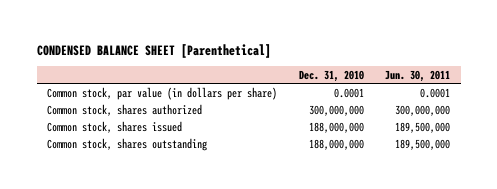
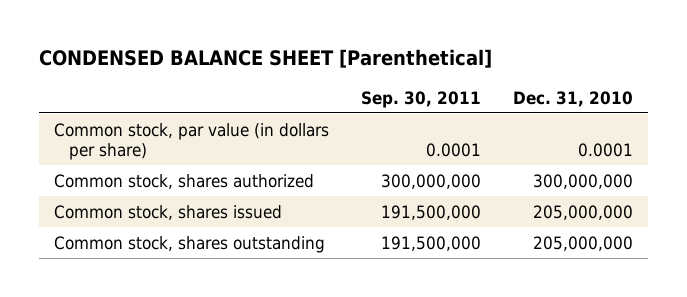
- | Dec. 31, 2010 | Jun. 30, 2011
+ | Sep. 30, 2011 | Dec. 31, 2010
- Common stock, shares issued | 188,000,000 | 189,500,000
- Common stock, shares outstanding | 188,000,000 | 189,500,000
+ Common stock, shares issued | 191,500,000 | 205,000,000
+ Common stock, shares outstanding | 191,500,000 | 205,000,000

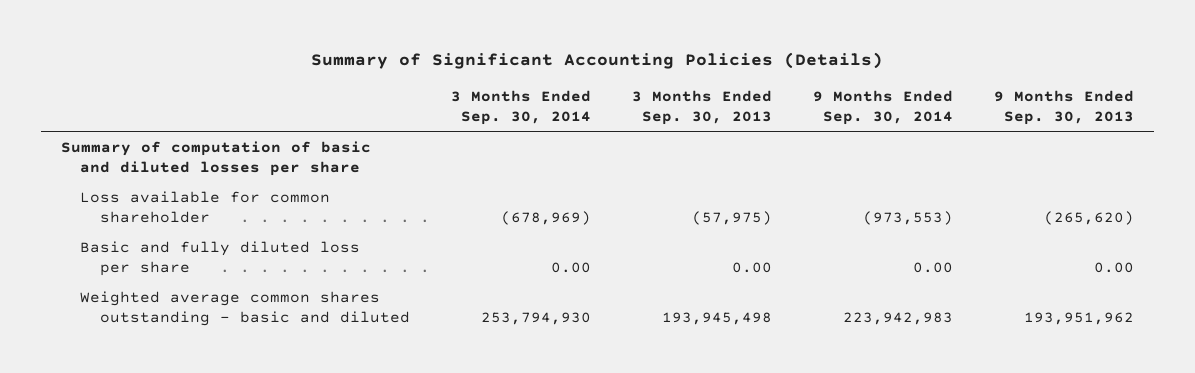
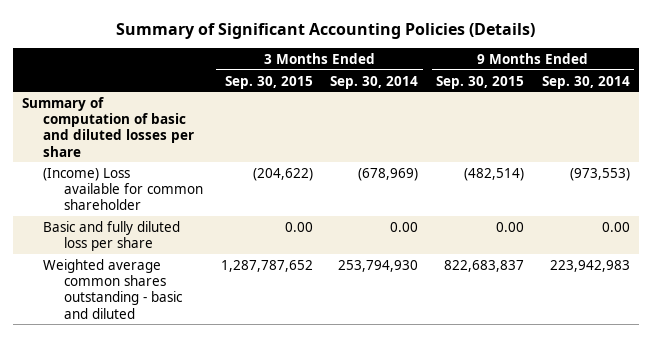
- | 3 Months Ended Sep. 30, 2014 | 3 Months Ended Sep. 30, 2013 | 9 Months Ended Sep. 30, 2014 | 9 Months Ended Sep. 30, 2013
+ | 3 Months Ended Sep. 30, 2015 | 3 Months Ended Sep. 30, 2014 | 9 Months Ended Sep. 30, 2015 | 9 Months Ended Sep. 30, 2014
- Loss available for common shareholder | (678,969) | (57,975) | (973,553) | (265,620)
+ (Income) Loss available for common shareholder | (204,622) | (678,969) | (482,514) | (973,553)

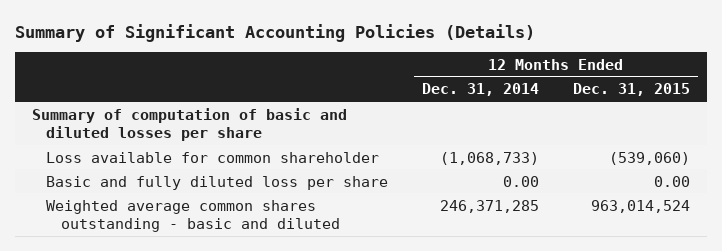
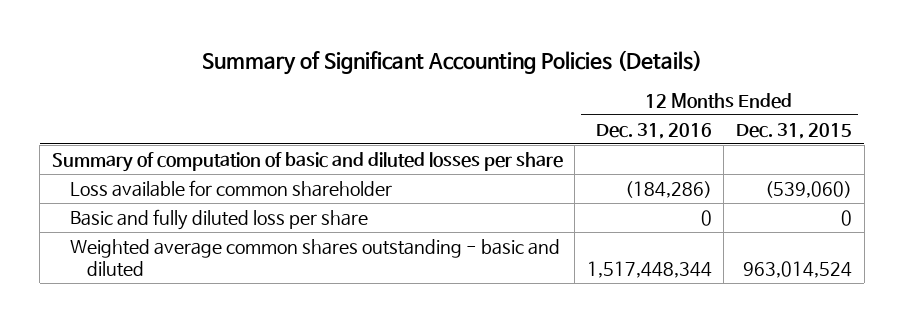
- | 12 Months Ended Dec. 31, 2014 | 12 Months Ended Dec. 31, 2015
+ | 12 Months Ended Dec. 31, 2016 | 12 Months Ended Dec. 31, 2015
- Basic and fully diluted loss per share | 0.00 | 0.00
+ Basic and fully diluted loss per share | 0 | 0

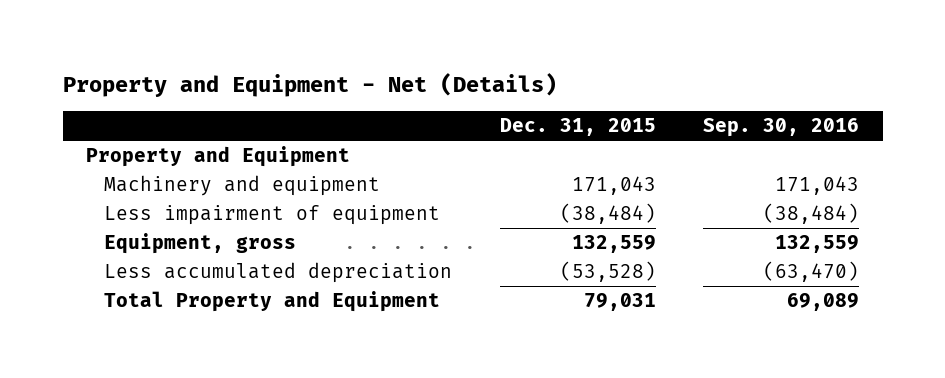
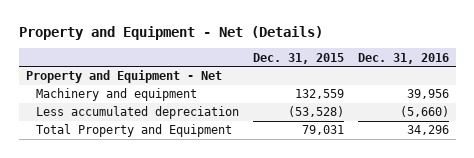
- | Dec. 31, 2015 | Sep. 30, 2016
+ | Dec. 31, 2015 | Dec. 31, 2016
- Property and Equipment
- Machinery and equipment | 171,043 | 171,043
- Less impairment of equipment | (38,484) | (38,484)
- Equipment, gross | 132,559 | 132,559
+ Property and Equipment - Net
+ Machinery and equipment | 132,559 | 39,956

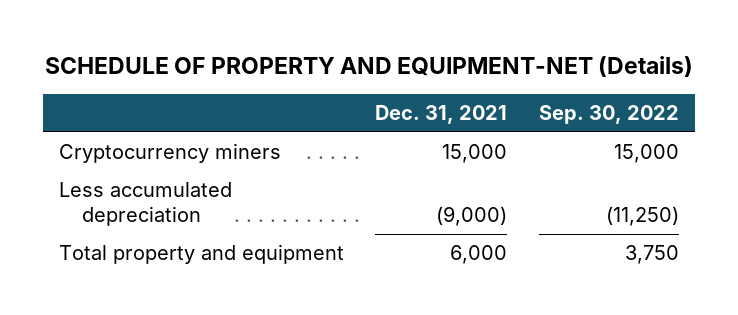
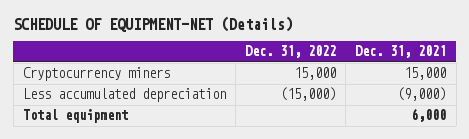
- SCHEDULE OF PROPERTY AND EQUIPMENT-NET (Details)
+ SCHEDULE OF EQUIPMENT-NET (Details)
- | Dec. 31, 2021 | Sep. 30, 2022
+ | Dec. 31, 2022 | Dec. 31, 2021
- Total property and equipment | 6,000 | 3,750
+ Total equipment | | 6,000

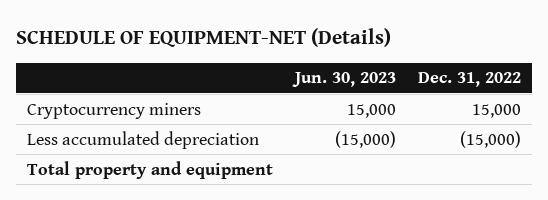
- | Dec. 31, 2022 | Dec. 31, 2021
+ | Jun. 30, 2023 | Dec. 31, 2022
- Total equipment | | 6,000
+ Total property and equipment

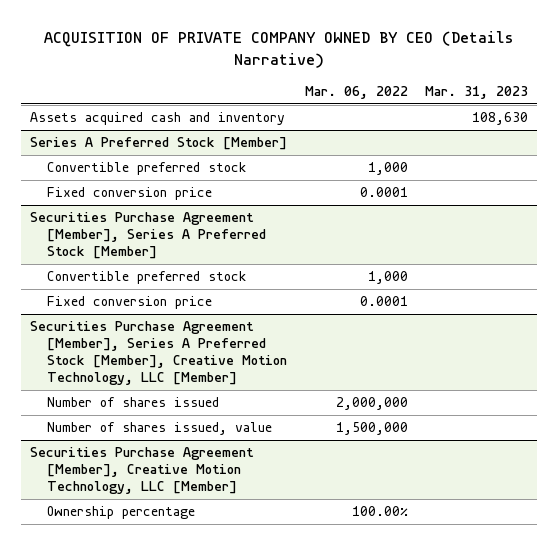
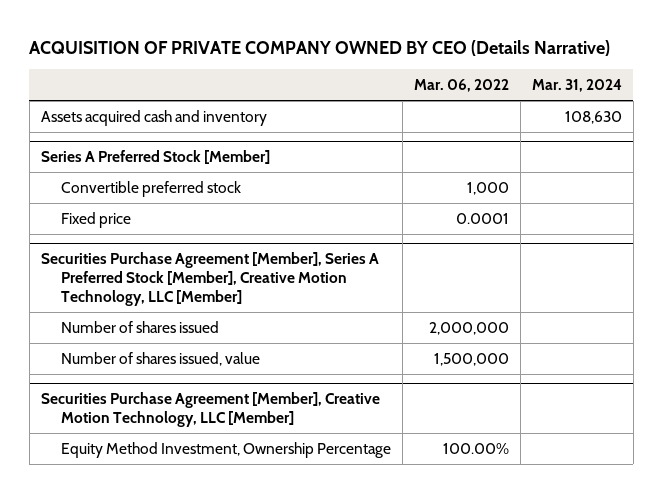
- | Mar. 06, 2022 | Mar. 31, 2023
+ | Mar. 06, 2022 | Mar. 31, 2024
@ Series A Preferred Stock [Member]
- Fixed conversion price | 0.0001 |
- Securities Purchase Agreement [Member], Series A Preferred Stock [Member]
- Convertible preferred stock | 1,000 |
- Fixed conversion price | 0.0001 |
@ Series A Preferred Stock [Member]
+ Fixed price | 0.0001 |
@ Securities Purchase Agreement [Member], Creative Motion Technology, LLC [Member]
- Ownership percentage | 100.00% |
+ Equity Method Investment, Ownership Percentage | 100.00% |

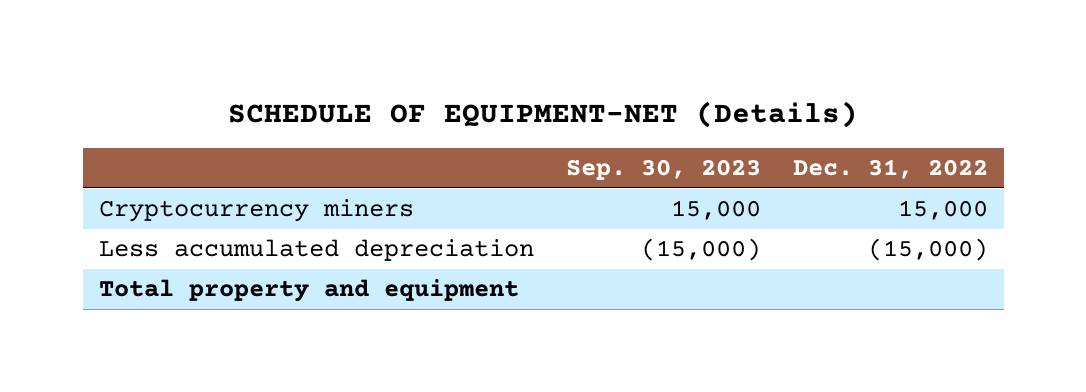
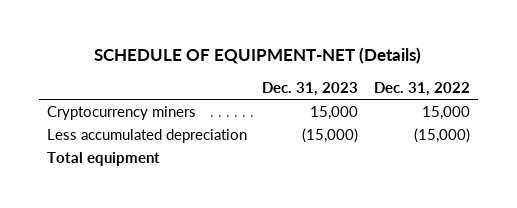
- | Sep. 30, 2023 | Dec. 31, 2022
+ | Dec. 31, 2023 | Dec. 31, 2022
- Total property and equipment
+ Total equipment

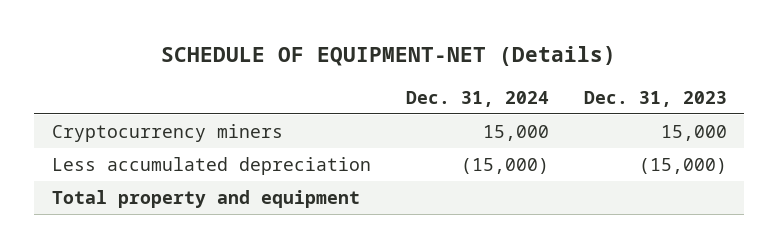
- | Dec. 31, 2023 | Dec. 31, 2022
+ | Dec. 31, 2024 | Dec. 31, 2023
- Total equipment
+ Total property and equipment

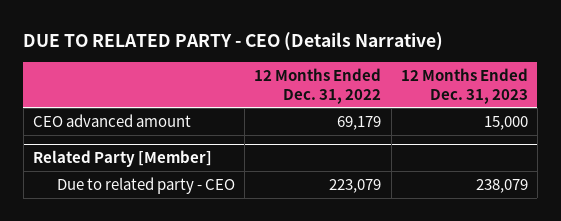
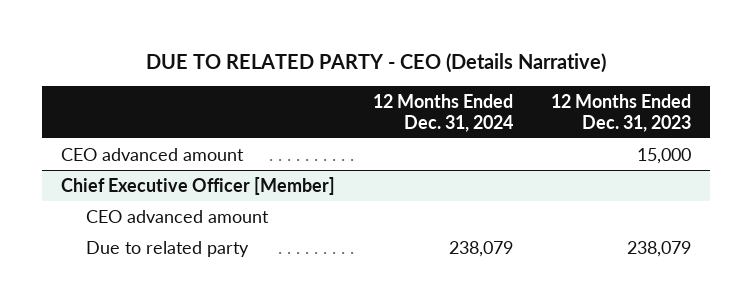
- | 12 Months Ended Dec. 31, 2022 | 12 Months Ended Dec. 31, 2023
+ | 12 Months Ended Dec. 31, 2024 | 12 Months Ended Dec. 31, 2023
- Related Party [Member]
- Due to related party - CEO | 223,079 | 238,079
+ Chief Executive Officer [Member]
+ CEO advanced amount
+ Due to related party | 238,079 | 238,079

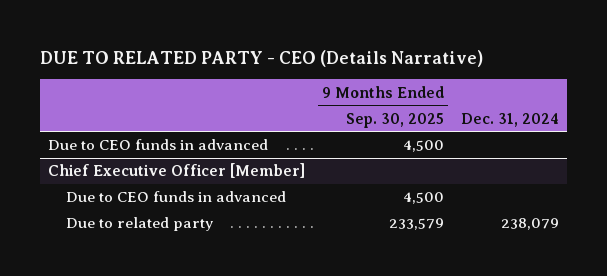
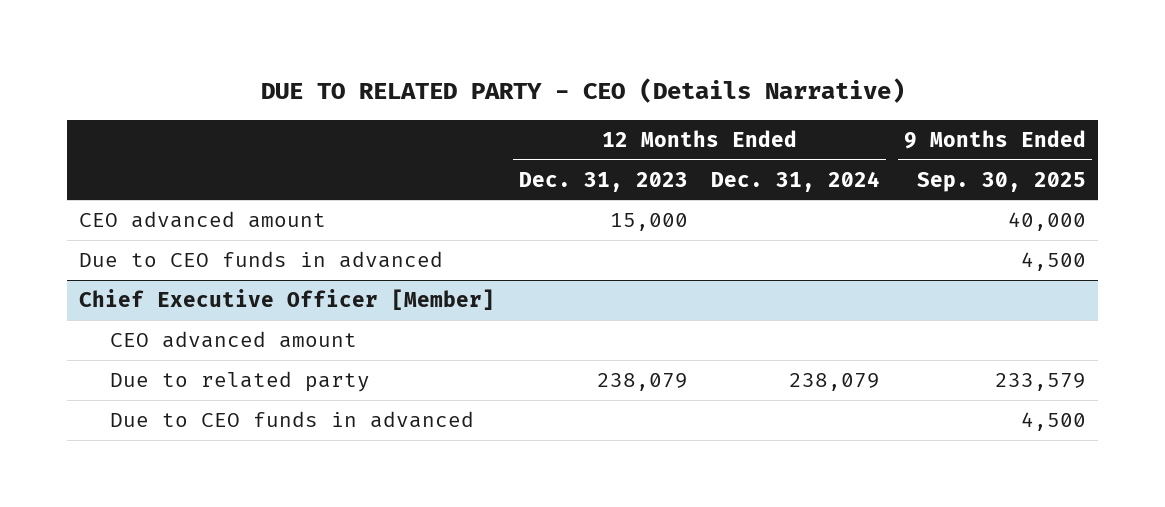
- | 9 Months Ended Sep. 30, 2025 | Dec. 31, 2024
+ | 12 Months Ended Dec. 31, 2023 | 12 Months Ended Dec. 31, 2024 | 9 Months Ended Sep. 30, 2025
+ CEO advanced amount | 15,000 | | 40,000
@ Chief Executive Officer [Member]
+ CEO advanced amount
moved down: Due to CEO funds in advanced | | | 4,500

